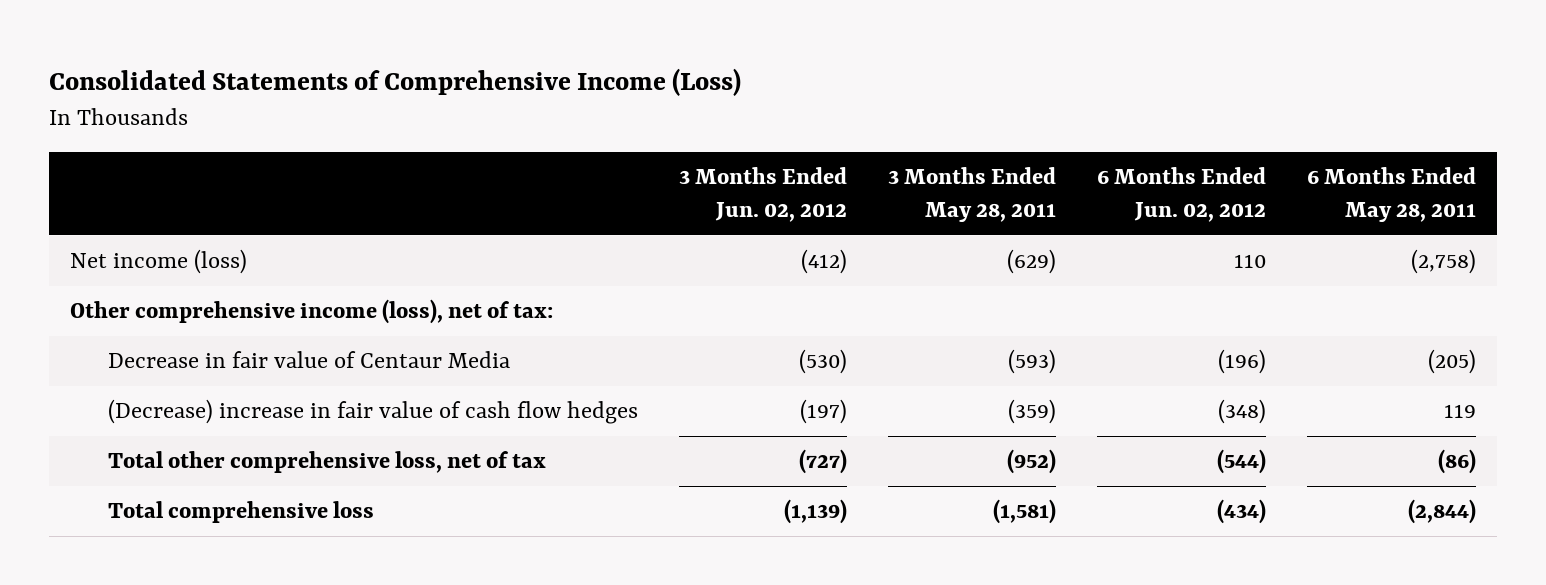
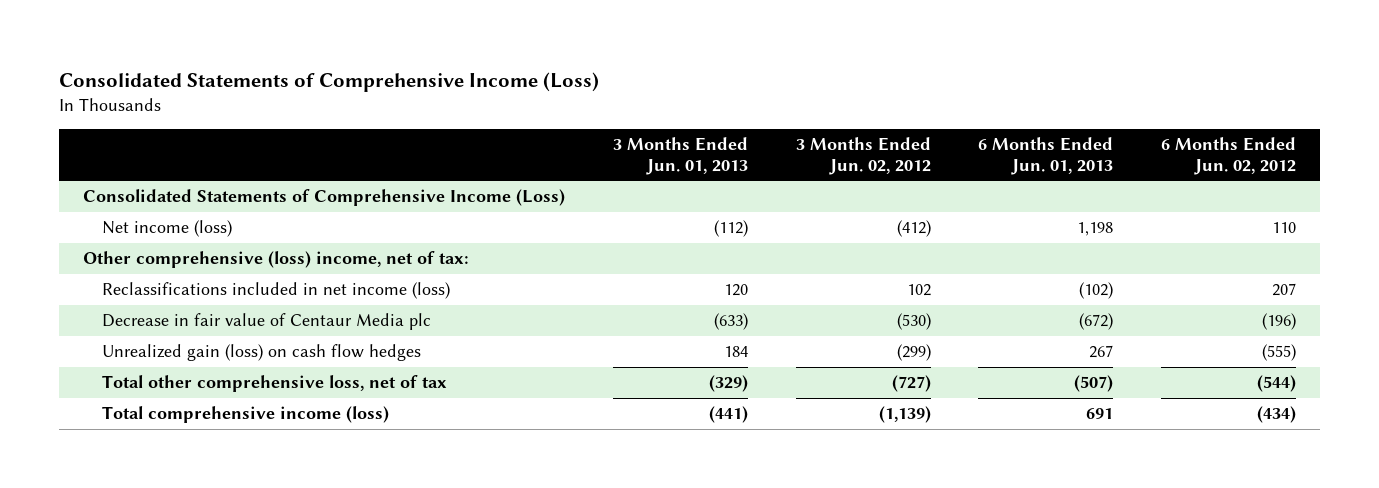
- | 3 Months Ended Jun. 02, 2012 | 3 Months Ended May 28, 2011 | 6 Months Ended Jun. 02, 2012 | 6 Months Ended May 28, 2011
+ | 3 Months Ended Jun. 01, 2013 | 3 Months Ended Jun. 02, 2012 | 6 Months Ended Jun. 01, 2013 | 6 Months Ended Jun. 02, 2012
+ Consolidated Statements of Comprehensive Income (Loss)
- Other comprehensive income (loss), net of tax:
- Decrease in fair value of Centaur Media | (530) | (593) | (196) | (205)
- (Decrease) increase in fair value of cash flow hedges | (197) | (359) | (348) | 119
+ Other comprehensive (loss) income, net of tax:
+ Reclassifications included in net income (loss) | 120 | 102 | (102) | 207
+ Decrease in fair value of Centaur Media plc | (633) | (530) | (672) | (196)
+ Unrealized gain (loss) on cash flow hedges | 184 | (299) | 267 | (555)
- Total comprehensive loss | (1,139) | (1,581) | (434) | (2,844)
+ Total comprehensive income (loss) | (441) | (1,139) | 691 | (434)

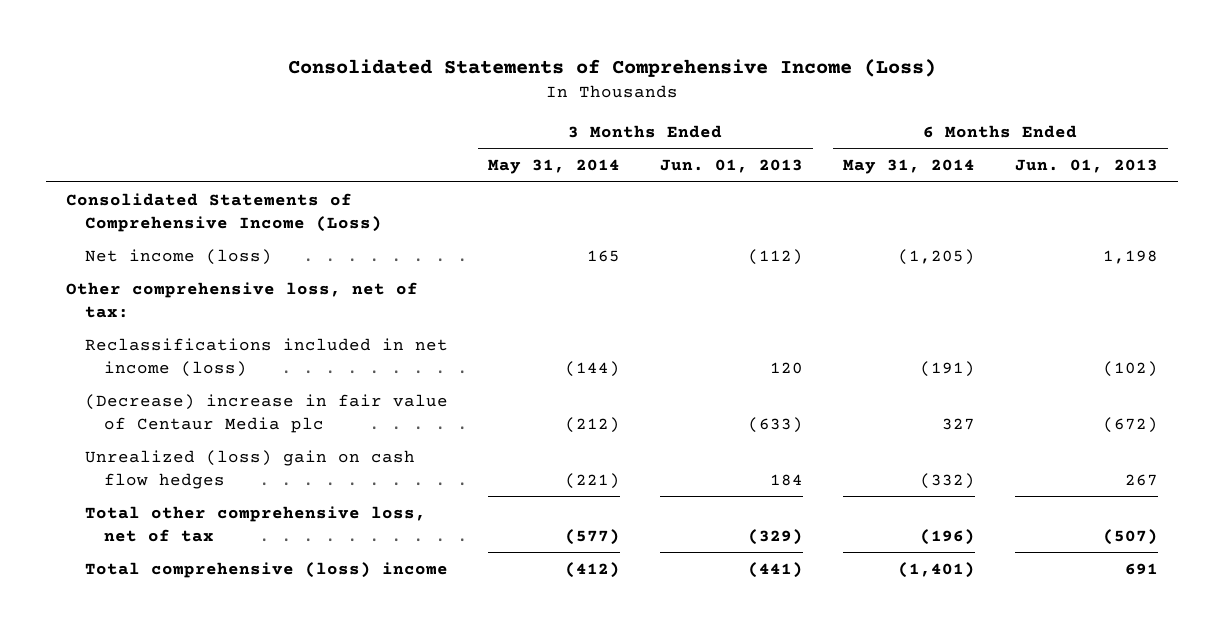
- | 3 Months Ended Jun. 01, 2013 | 3 Months Ended Jun. 02, 2012 | 6 Months Ended Jun. 01, 2013 | 6 Months Ended Jun. 02, 2012
+ | 3 Months Ended May 31, 2014 | 3 Months Ended Jun. 01, 2013 | 6 Months Ended May 31, 2014 | 6 Months Ended Jun. 01, 2013
- Other comprehensive (loss) income, net of tax:
+ Other comprehensive loss, net of tax:
- Decrease in fair value of Centaur Media plc | (633) | (530) | (672) | (196)
- Unrealized gain (loss) on cash flow hedges | 184 | (299) | 267 | (555)
+ (Decrease) increase in fair value of Centaur Media plc | (212) | (633) | 327 | (672)
+ Unrealized (loss) gain on cash flow hedges | (221) | 184 | (332) | 267
- Total comprehensive income (loss) | (441) | (1,139) | 691 | (434)
+ Total comprehensive (loss) income | (412) | (441) | (1,401) | 691

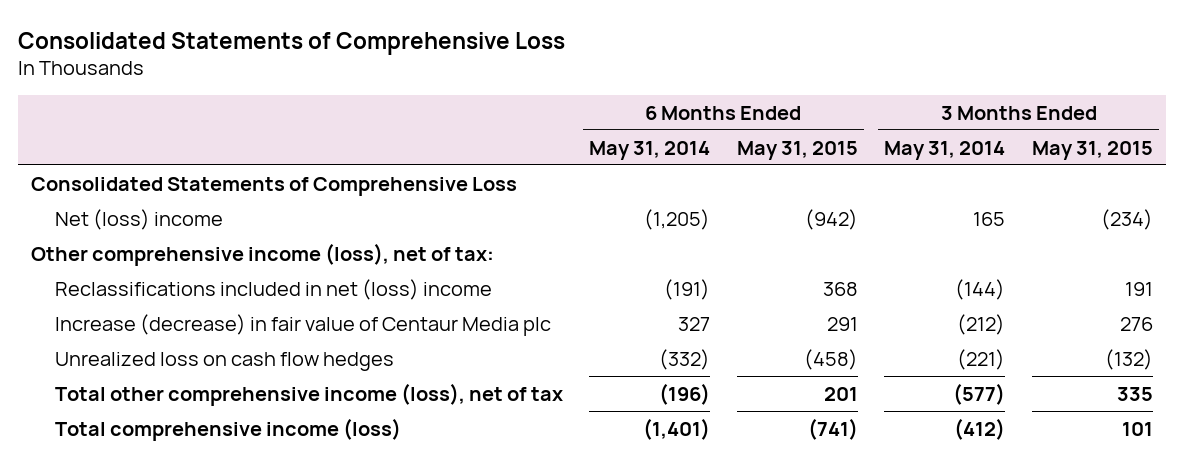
- Consolidated Statements of Comprehensive Income (Loss)
+ Consolidated Statements of Comprehensive Loss
- | 3 Months Ended May 31, 2014 | 3 Months Ended Jun. 01, 2013 | 6 Months Ended May 31, 2014 | 6 Months Ended Jun. 01, 2013
+ | 6 Months Ended May 31, 2014 | 6 Months Ended May 31, 2015 | 3 Months Ended May 31, 2014 | 3 Months Ended May 31, 2015
- Consolidated Statements of Comprehensive Income (Loss)
- Net income (loss) | 165 | (112) | (1,205) | 1,198
- Other comprehensive loss, net of tax:
- Reclassifications included in net income (loss) | (144) | 120 | (191) | (102)
- (Decrease) increase in fair value of Centaur Media plc | (212) | (633) | 327 | (672)
- Unrealized (loss) gain on cash flow hedges | (221) | 184 | (332) | 267
- Total other comprehensive loss, net of tax | (577) | (329) | (196) | (507)
- Total comprehensive (loss) income | (412) | (441) | (1,401) | 691
+ Consolidated Statements of Comprehensive Loss
+ Net (loss) income | (1,205) | (942) | 165 | (234)
+ Other comprehensive income (loss), net of tax:
+ Reclassifications included in net (loss) income | (191) | 368 | (144) | 191
+ Increase (decrease) in fair value of Centaur Media plc | 327 | 291 | (212) | 276
+ Unrealized loss on cash flow hedges | (332) | (458) | (221) | (132)
+ Total other comprehensive income (loss), net of tax | (196) | 201 | (577) | 335
+ Total comprehensive income (loss) | (1,401) | (741) | (412) | 101

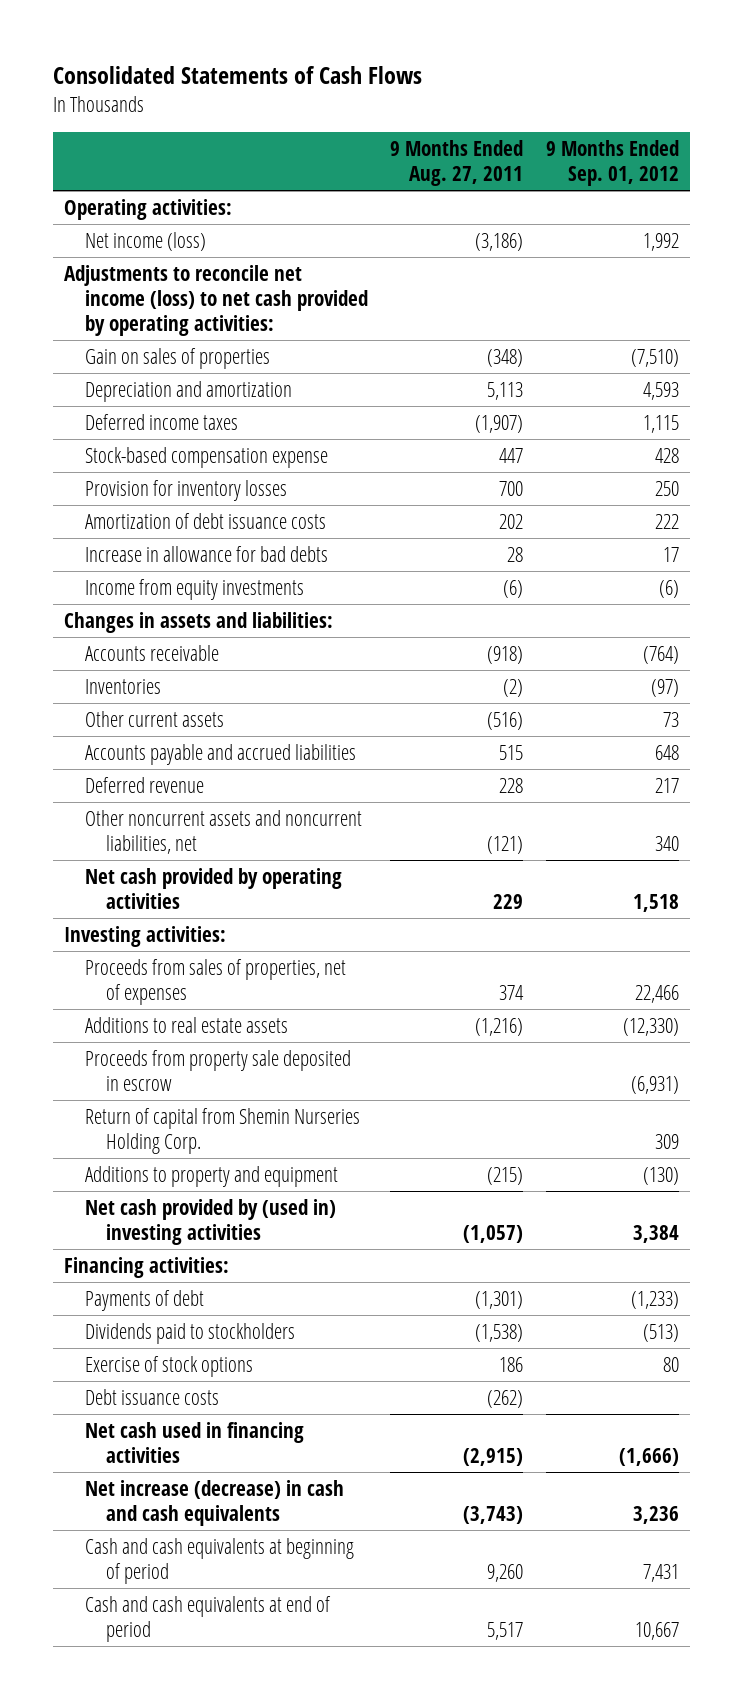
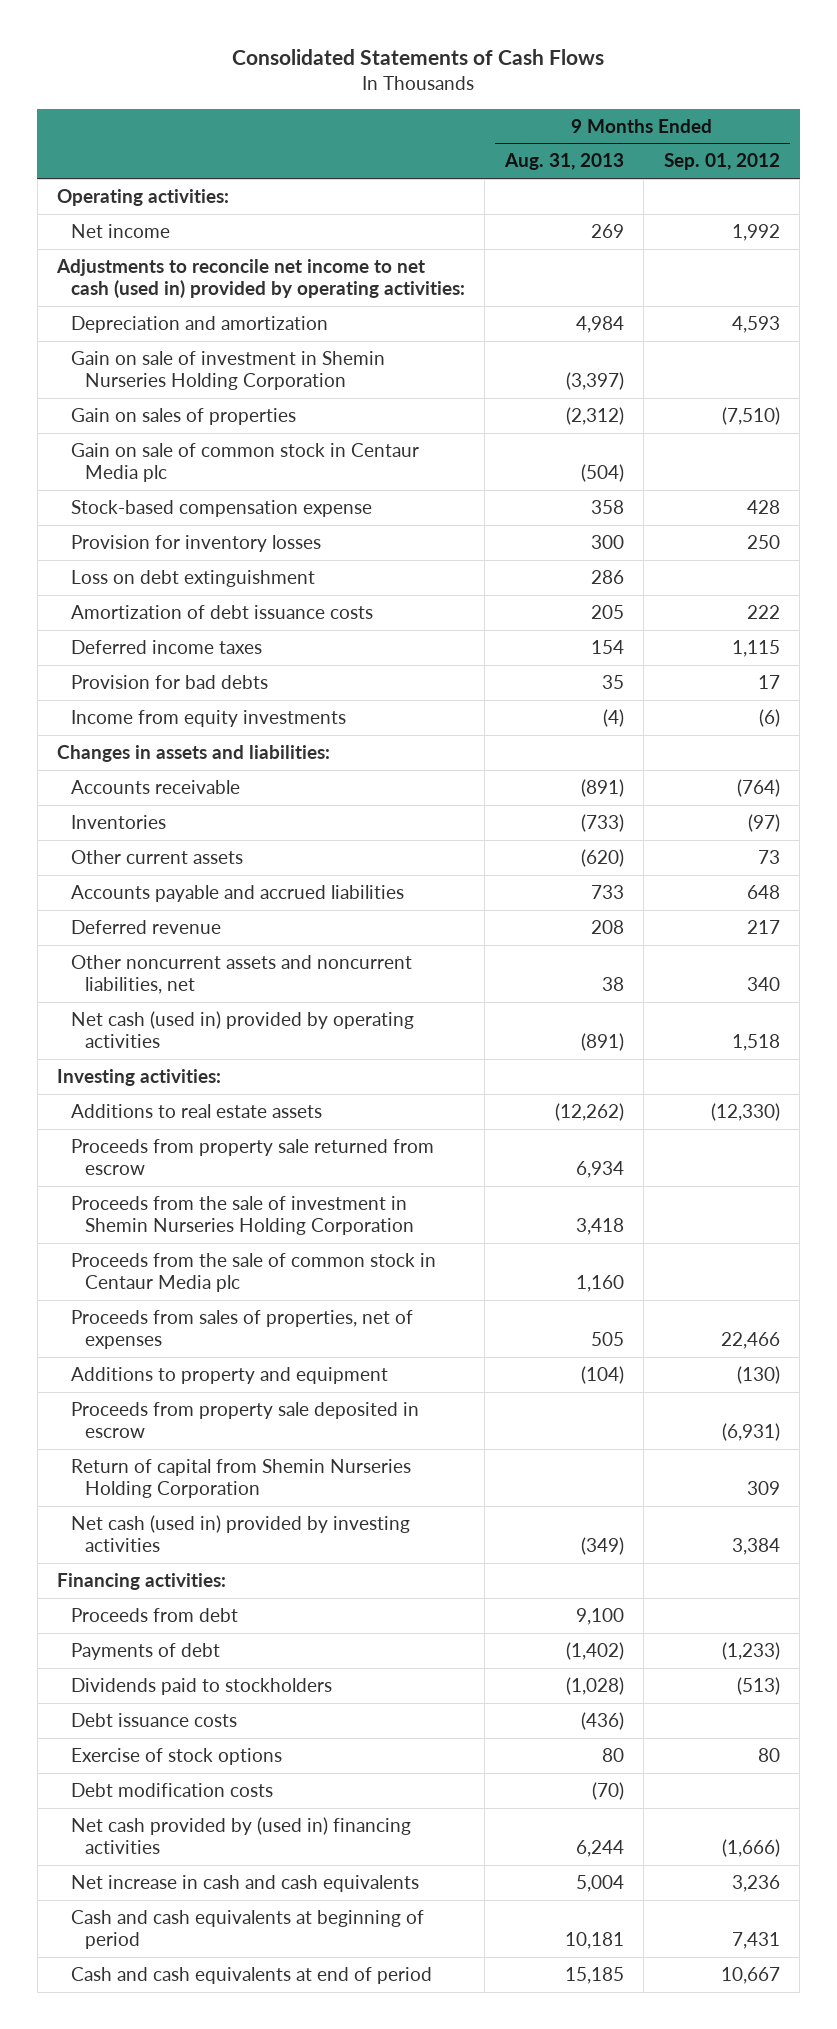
- | 9 Months Ended Aug. 27, 2011 | 9 Months Ended Sep. 01, 2012
+ | 9 Months Ended Aug. 31, 2013 | 9 Months Ended Sep. 01, 2012
- Net income (loss) | (3,186) | 1,992
- Adjustments to reconcile net income (loss) to net cash provided by operating activities:
+ Net income | 269 | 1,992
+ Adjustments to reconcile net income to net cash (used in) provided by operating activities:
+ Gain on sale of investment in Shemin Nurseries Holding Corporation | (3,397) |
moved down: Gain on sales of properties | (2,312) | (7,510)
+ Gain on sale of common stock in Centaur Media plc | (504) |
+ Loss on debt extinguishment | 286 |
- Increase in allowance for bad debts | 28 | 17
moved down: Deferred income taxes | 154 | 1,115
+ Provision for bad debts | 35 | 17
- Net cash provided by operating activities | 229 | 1,518
+ Net cash (used in) provided by operating activities | (891) | 1,518
- Return of capital from Shemin Nurseries Holding Corp. | | 309
+ Proceeds from property sale returned from escrow | 6,934 |
+ Proceeds from the sale of investment in Shemin Nurseries Holding Corporation | 3,418 |
+ Proceeds from the sale of common stock in Centaur Media plc | 1,160 |
moved down: Proceeds from sales of properties, net of expenses | 505 | 22,466
- Net cash provided by (used in) investing activities | (1,057) | 3,384
moved down: Proceeds from property sale deposited in escrow | | (6,931)
+ Return of capital from Shemin Nurseries Holding Corporation | | 309
+ Net cash (used in) provided by investing activities | (349) | 3,384
+ Proceeds from debt | 9,100 |
- Net cash used in financing activities | (2,915) | (1,666)
- Net increase (decrease) in cash and cash equivalents | (3,743) | 3,236
moved down: Exercise of stock options | 80 | 80
+ Debt modification costs | (70) |
+ Net cash provided by (used in) financing activities | 6,244 | (1,666)
+ Net increase in cash and cash equivalents | 5,004 | 3,236

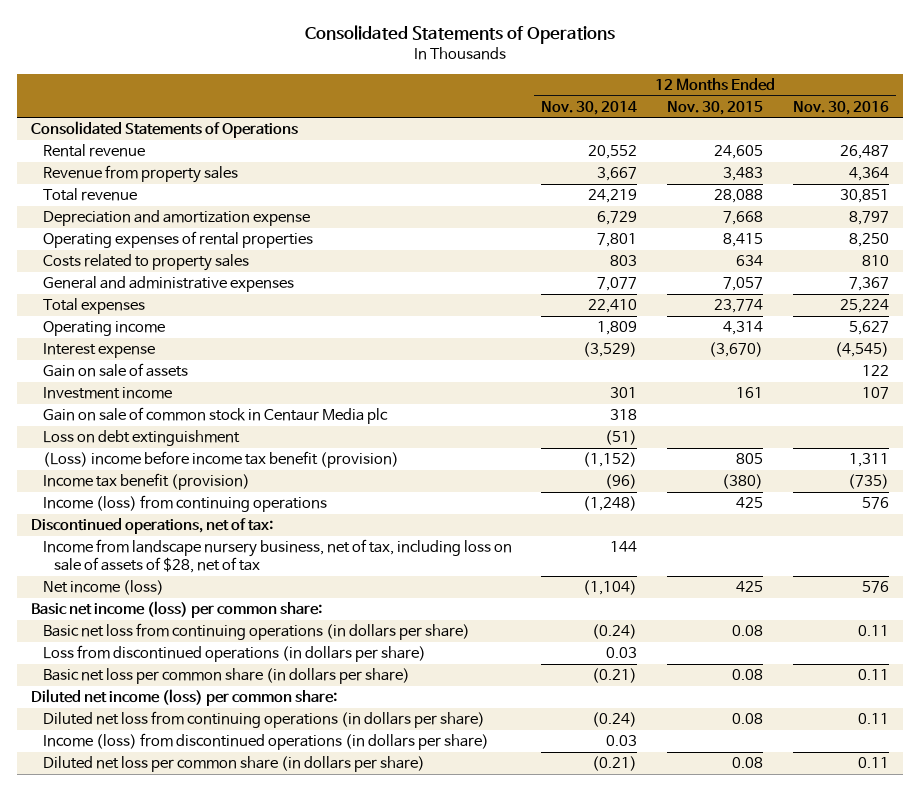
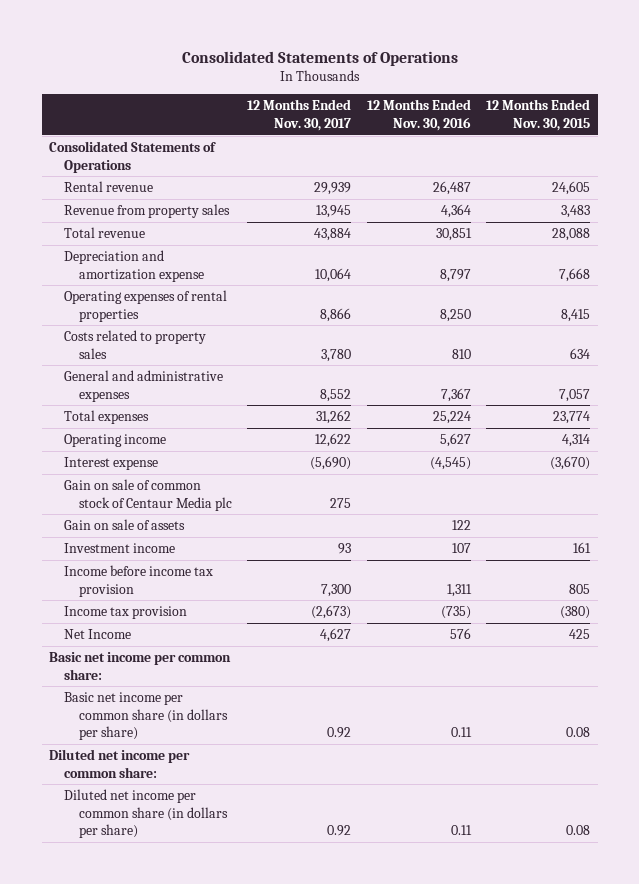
- | 12 Months Ended Nov. 30, 2014 | 12 Months Ended Nov. 30, 2015 | 12 Months Ended Nov. 30, 2016
+ | 12 Months Ended Nov. 30, 2017 | 12 Months Ended Nov. 30, 2016 | 12 Months Ended Nov. 30, 2015
+ Gain on sale of common stock of Centaur Media plc | 275 | |
- Gain on sale of common stock in Centaur Media plc | 318 | |
- Loss on debt extinguishment | (51) | |
- (Loss) income before income tax benefit (provision) | (1,152) | 805 | 1,311
- Income tax benefit (provision) | (96) | (380) | (735)
- Income (loss) from continuing operations | (1,248) | 425 | 576
- Discontinued operations, net of tax:
- Income from landscape nursery business, net of tax, including loss on sale of assets of $28, net of tax | 144 | |
- Net income (loss) | (1,104) | 425 | 576
- Basic net income (loss) per common share:
- Basic net loss from continuing operations (in dollars per share) | (0.24) | 0.08 | 0.11
- Loss from discontinued operations (in dollars per share) | 0.03 | |
- Basic net loss per common share (in dollars per share) | (0.21) | 0.08 | 0.11
- Diluted net income (loss) per common share:
- Diluted net loss from continuing operations (in dollars per share) | (0.24) | 0.08 | 0.11
- Income (loss) from discontinued operations (in dollars per share) | 0.03 | |
- Diluted net loss per common share (in dollars per share) | (0.21) | 0.08 | 0.11
+ Income before income tax provision | 7,300 | 1,311 | 805
+ Income tax provision | (2,673) | (735) | (380)
+ Net Income | 4,627 | 576 | 425
+ Basic net income per common share:
+ Basic net income per common share (in dollars per share) | 0.92 | 0.11 | 0.08
+ Diluted net income per common share:
+ Diluted net income per common share (in dollars per share) | 0.92 | 0.11 | 0.08

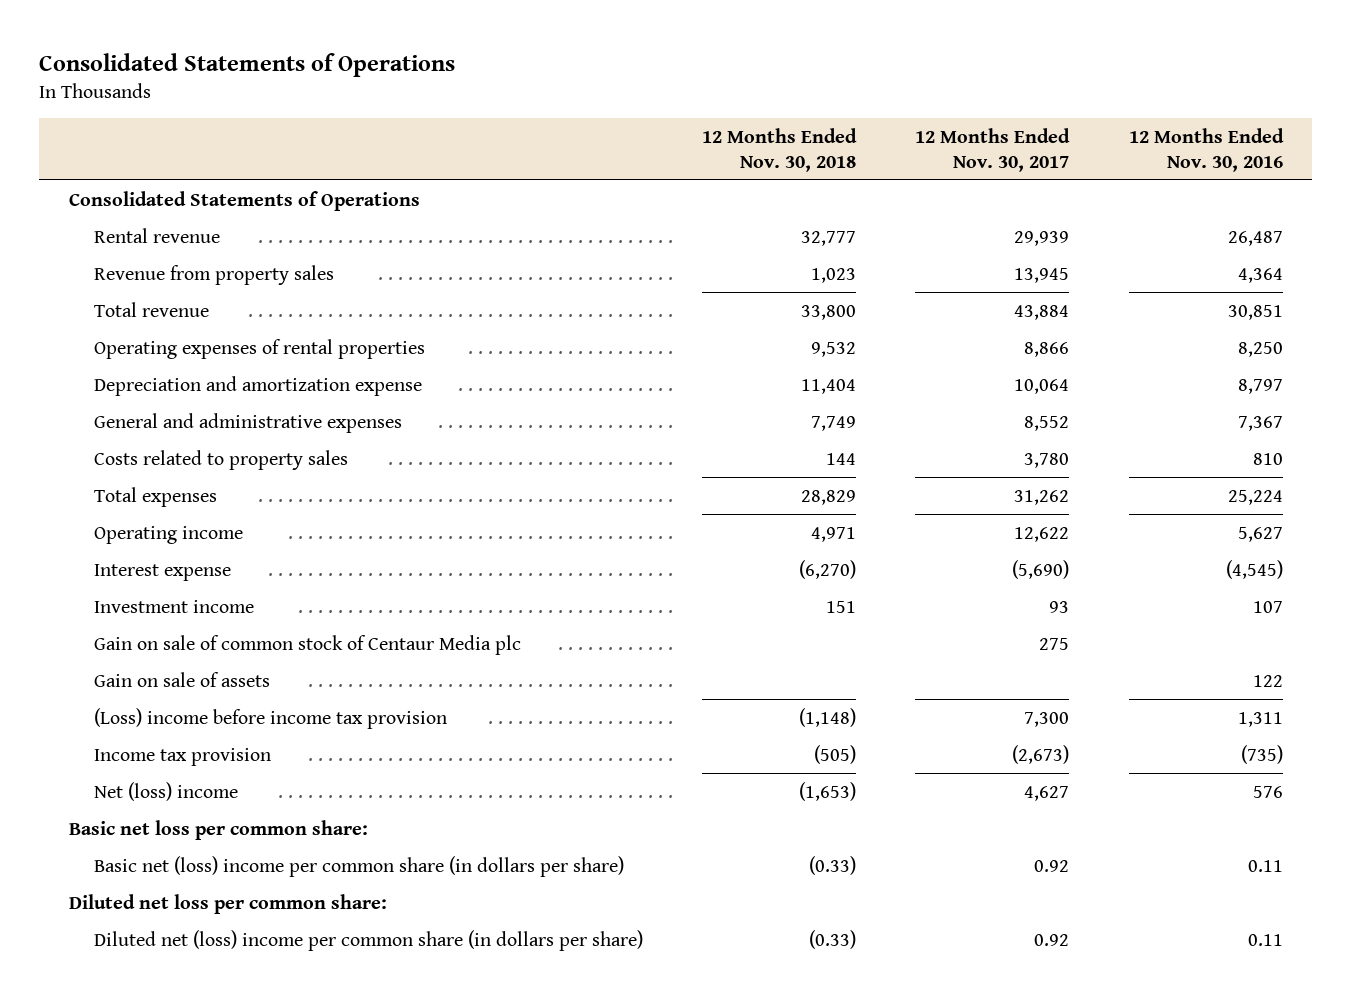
- | 12 Months Ended Nov. 30, 2017 | 12 Months Ended Nov. 30, 2016 | 12 Months Ended Nov. 30, 2015
+ | 12 Months Ended Nov. 30, 2018 | 12 Months Ended Nov. 30, 2017 | 12 Months Ended Nov. 30, 2016
moved down: Depreciation and amortization expense | 11,404 | 10,064 | 8,797
moved down: Costs related to property sales | 144 | 3,780 | 810
moved up: Investment income | 151 | 93 | 107
- Income before income tax provision | 7,300 | 1,311 | 805
+ (Loss) income before income tax provision | (1,148) | 7,300 | 1,311
- Net Income | 4,627 | 576 | 425
- Basic net income per common share:
- Basic net income per common share (in dollars per share) | 0.92 | 0.11 | 0.08
- Diluted net income per common share:
- Diluted net income per common share (in dollars per share) | 0.92 | 0.11 | 0.08
+ Net (loss) income | (1,653) | 4,627 | 576
+ Basic net loss per common share:
+ Basic net (loss) income per common share (in dollars per share) | (0.33) | 0.92 | 0.11
+ Diluted net loss per common share:
+ Diluted net (loss) income per common share (in dollars per share) | (0.33) | 0.92 | 0.11

